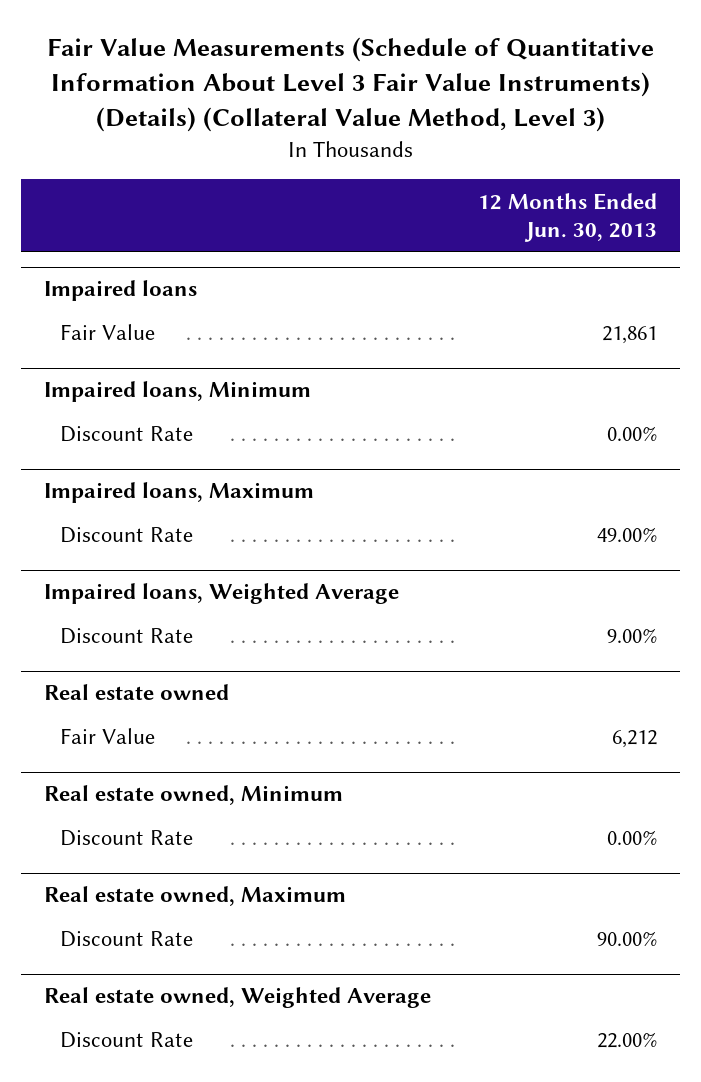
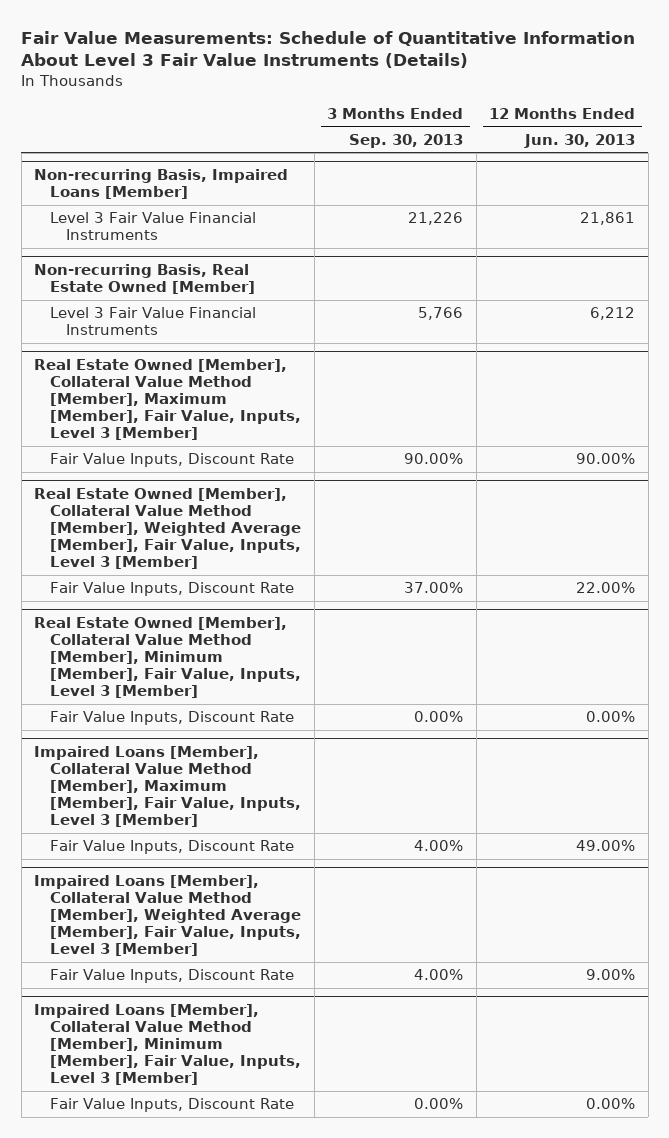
- Fair Value Measurements (Schedule of Quantitative Information About Level 3 Fair Value Instruments) (Details) (Collateral Value Method, Level 3)
+ Fair Value Measurements: Schedule of Quantitative Information About Level 3 Fair Value Instruments (Details)
- | 12 Months Ended Jun. 30, 2013
+ | 3 Months Ended Sep. 30, 2013 | 12 Months Ended Jun. 30, 2013
- Impaired loans
- Fair Value | 21,861
- Impaired loans, Minimum
- Discount Rate | 0.00%
- Impaired loans, Maximum
- Discount Rate | 49.00%
- Impaired loans, Weighted Average
- Discount Rate | 9.00%
- Real estate owned
- Fair Value | 6,212
- Real estate owned, Minimum
- Discount Rate | 0.00%
- Real estate owned, Maximum
- Discount Rate | 90.00%
- Real estate owned, Weighted Average
- Discount Rate | 22.00%
+ Non-recurring Basis, Impaired Loans [Member]
+ Level 3 Fair Value Financial Instruments | 21,226 | 21,861
+ Non-recurring Basis, Real Estate Owned [Member]
+ Level 3 Fair Value Financial Instruments | 5,766 | 6,212
+ Real Estate Owned [Member], Collateral Value Method [Member], Maximum [Member], Fair Value, Inputs, Level 3 [Member]
+ Fair Value Inputs, Discount Rate | 90.00% | 90.00%
+ Real Estate Owned [Member], Collateral Value Method [Member], Weighted Average [Member], Fair Value, Inputs, Level 3 [Member]
+ Fair Value Inputs, Discount Rate | 37.00% | 22.00%
+ Real Estate Owned [Member], Collateral Value Method [Member], Minimum [Member], Fair Value, Inputs, Level 3 [Member]
+ Fair Value Inputs, Discount Rate | 0.00% | 0.00%
+ Impaired Loans [Member], Collateral Value Method [Member], Maximum [Member], Fair Value, Inputs, Level 3 [Member]
+ Fair Value Inputs, Discount Rate | 4.00% | 49.00%
+ Impaired Loans [Member], Collateral Value Method [Member], Weighted Average [Member], Fair Value, Inputs, Level 3 [Member]
+ Fair Value Inputs, Discount Rate | 4.00% | 9.00%
+ Impaired Loans [Member], Collateral Value Method [Member], Minimum [Member], Fair Value, Inputs, Level 3 [Member]
+ Fair Value Inputs, Discount Rate | 0.00% | 0.00%

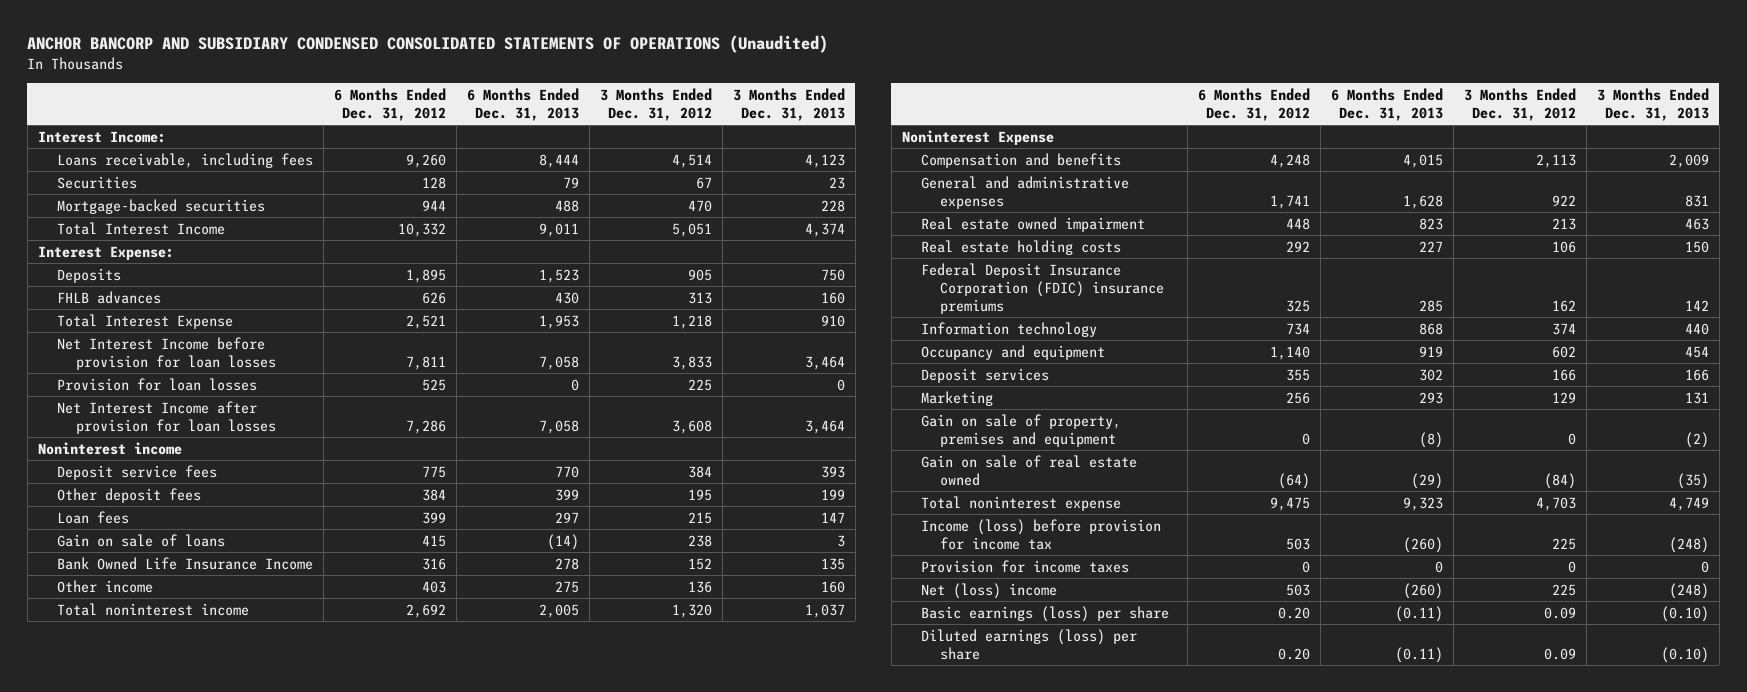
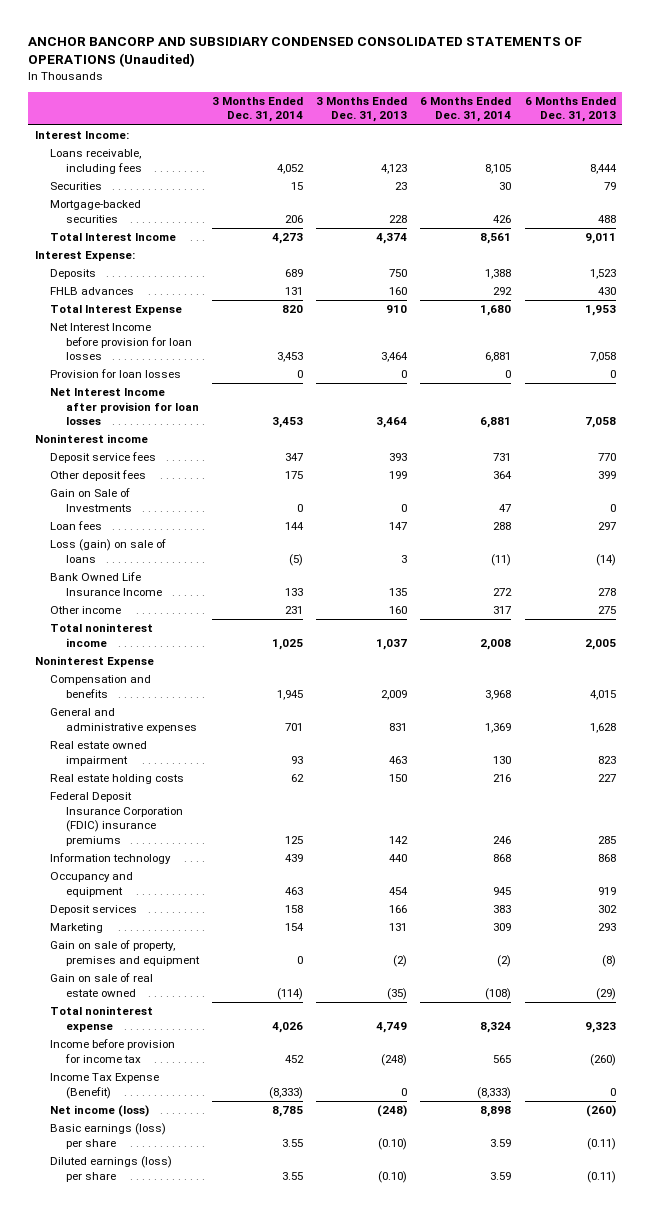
- | 6 Months Ended Dec. 31, 2012 | 6 Months Ended Dec. 31, 2013 | 3 Months Ended Dec. 31, 2012 | 3 Months Ended Dec. 31, 2013
+ | 3 Months Ended Dec. 31, 2014 | 3 Months Ended Dec. 31, 2013 | 6 Months Ended Dec. 31, 2014 | 6 Months Ended Dec. 31, 2013
+ Gain on Sale of Investments | 0 | 0 | 47 | 0
- Gain on sale of loans | 415 | (14) | 238 | 3
+ Loss (gain) on sale of loans | (5) | 3 | (11) | (14)
- Income (loss) before provision for income tax | 503 | (260) | 225 | (248)
- Provision for income taxes | 0 | 0 | 0 | 0
- Net (loss) income | 503 | (260) | 225 | (248)
+ Income before provision for income tax | 452 | (248) | 565 | (260)
+ Income Tax Expense (Benefit) | (8,333) | 0 | (8,333) | 0
+ Net income (loss) | 8,785 | (248) | 8,898 | (260)

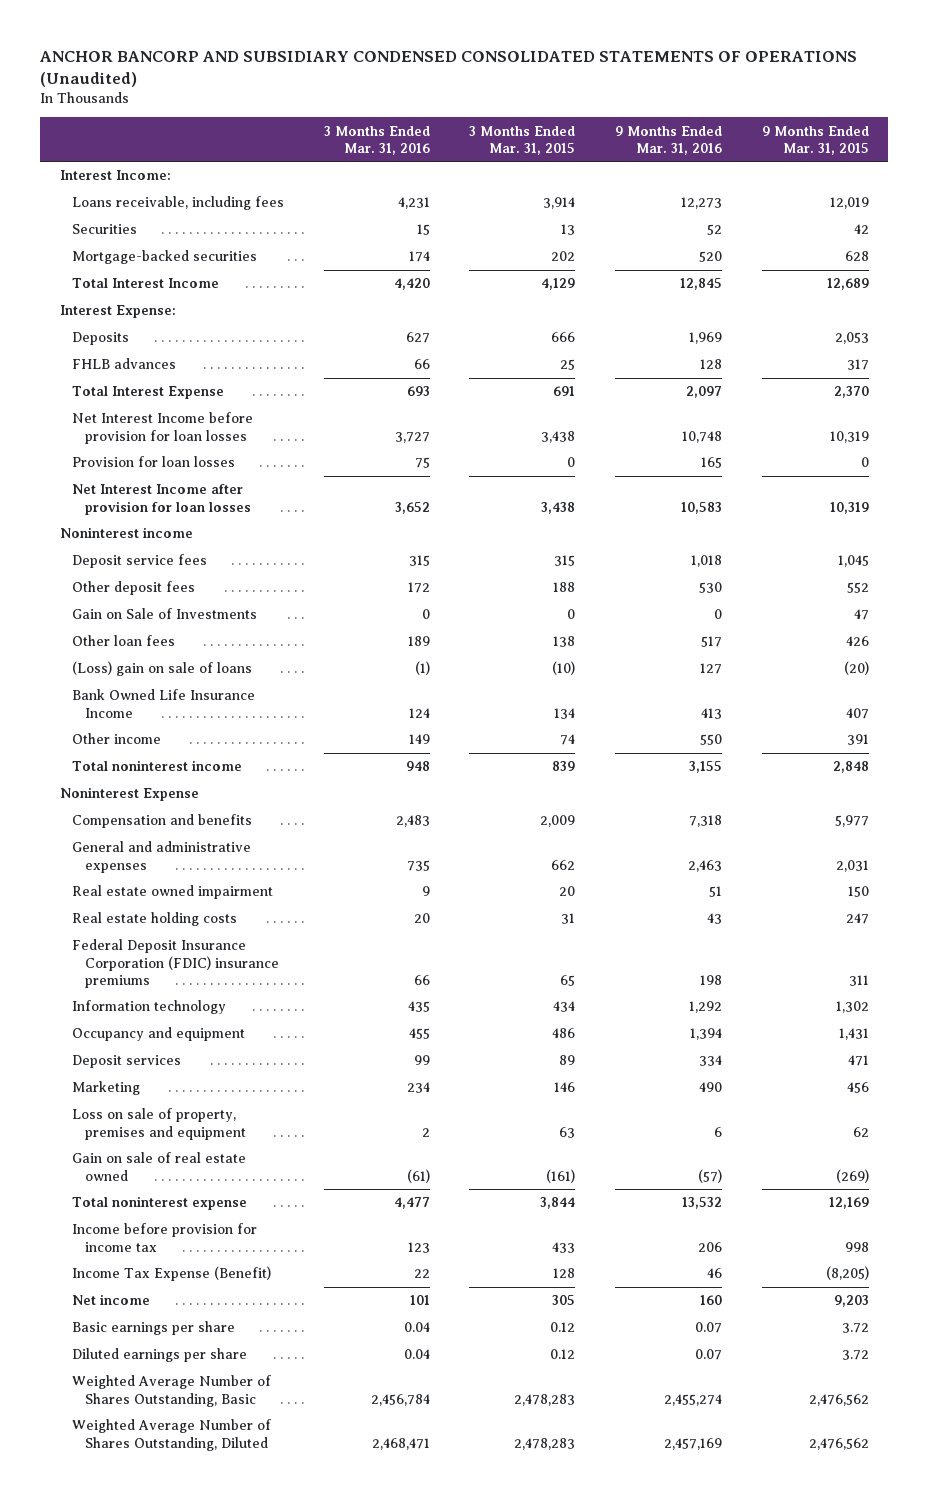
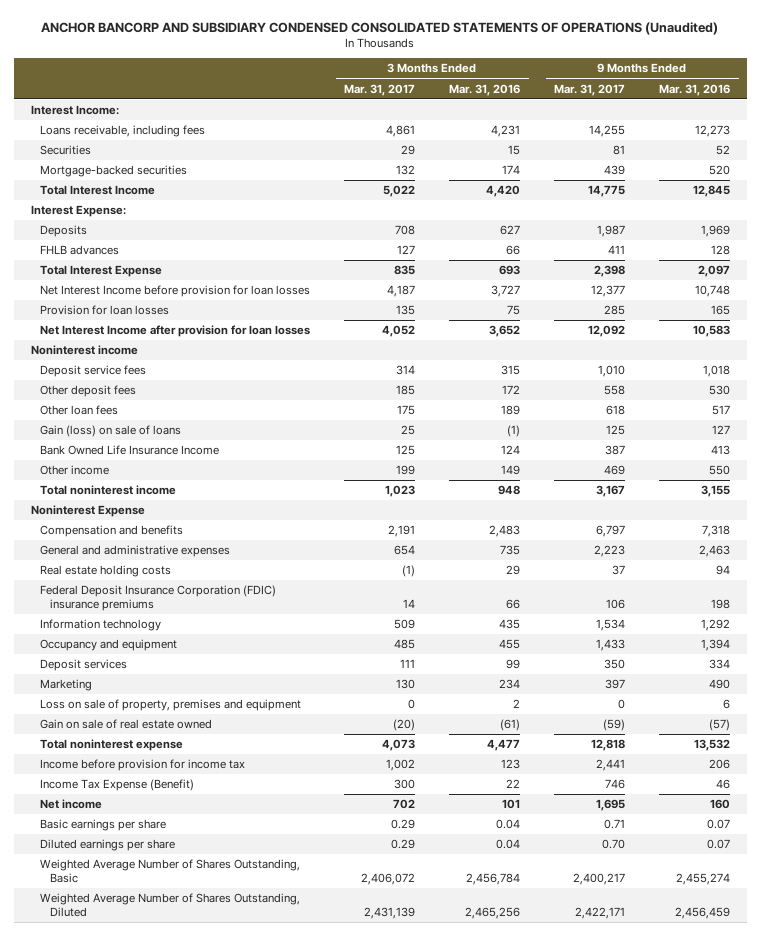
- | 3 Months Ended Mar. 31, 2016 | 3 Months Ended Mar. 31, 2015 | 9 Months Ended Mar. 31, 2016 | 9 Months Ended Mar. 31, 2015
+ | 3 Months Ended Mar. 31, 2017 | 3 Months Ended Mar. 31, 2016 | 9 Months Ended Mar. 31, 2017 | 9 Months Ended Mar. 31, 2016
- Gain on Sale of Investments | 0 | 0 | 0 | 47
- (Loss) gain on sale of loans | (1) | (10) | 127 | (20)
+ Gain (loss) on sale of loans | 25 | (1) | 125 | 127
- Real estate owned impairment | 9 | 20 | 51 | 150
- Real estate holding costs | 20 | 31 | 43 | 247
+ Real estate holding costs | (1) | 29 | 37 | 94
- Weighted Average Number of Shares Outstanding, Diluted | 2,468,471 | 2,478,283 | 2,457,169 | 2,476,562
+ Weighted Average Number of Shares Outstanding, Diluted | 2,431,139 | 2,465,256 | 2,422,171 | 2,456,459

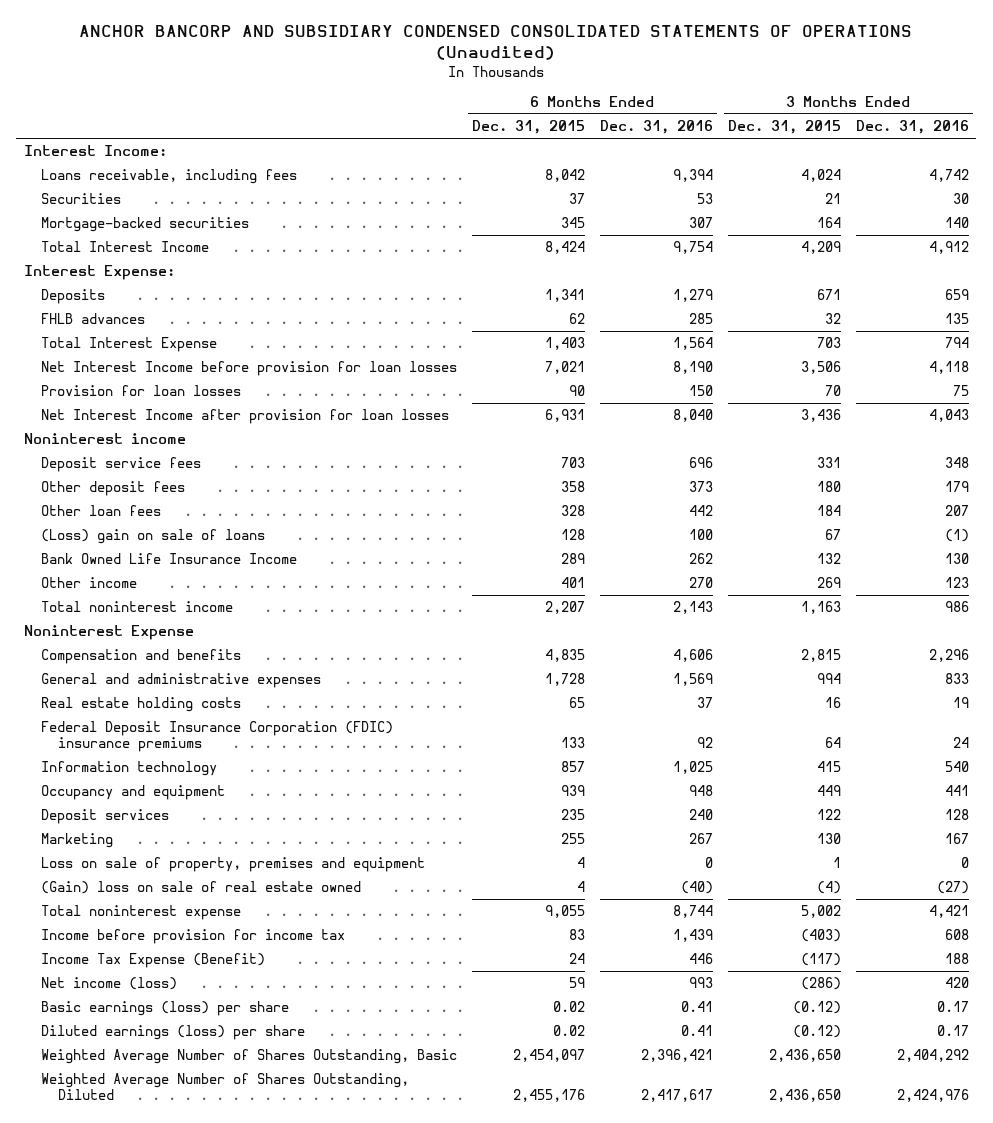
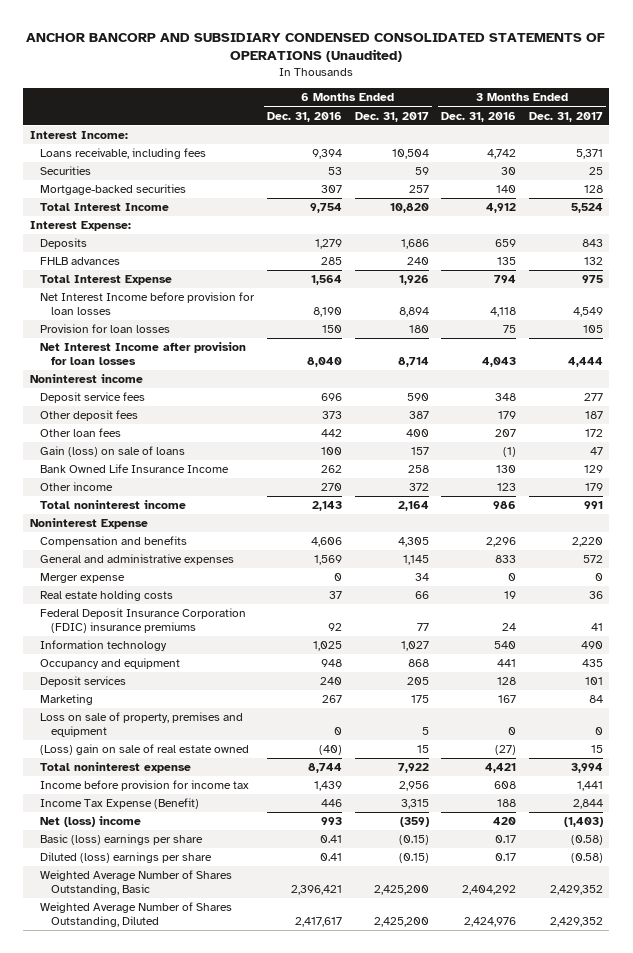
- | 6 Months Ended Dec. 31, 2015 | 6 Months Ended Dec. 31, 2016 | 3 Months Ended Dec. 31, 2015 | 3 Months Ended Dec. 31, 2016
+ | 6 Months Ended Dec. 31, 2016 | 6 Months Ended Dec. 31, 2017 | 3 Months Ended Dec. 31, 2016 | 3 Months Ended Dec. 31, 2017
- (Loss) gain on sale of loans | 128 | 100 | 67 | (1)
+ Gain (loss) on sale of loans | 100 | 157 | (1) | 47
+ Merger expense | 0 | 34 | 0 | 0
- (Gain) loss on sale of real estate owned | 4 | (40) | (4) | (27)
+ (Loss) gain on sale of real estate owned | (40) | 15 | (27) | 15
- Net income (loss) | 59 | 993 | (286) | 420
- Basic earnings (loss) per share | 0.02 | 0.41 | (0.12) | 0.17
- Diluted earnings (loss) per share | 0.02 | 0.41 | (0.12) | 0.17
+ Net (loss) income | 993 | (359) | 420 | (1,403)
+ Basic (loss) earnings per share | 0.41 | (0.15) | 0.17 | (0.58)
+ Diluted (loss) earnings per share | 0.41 | (0.15) | 0.17 | (0.58)

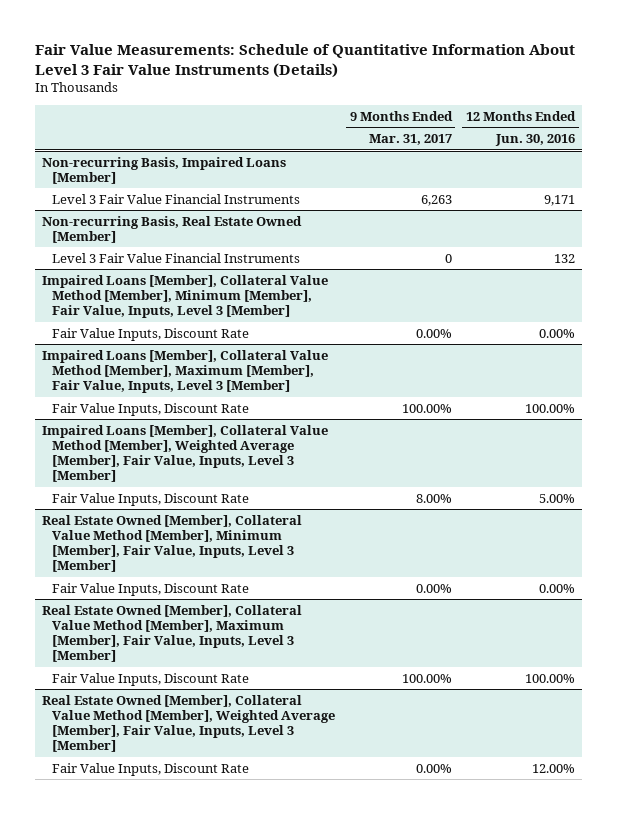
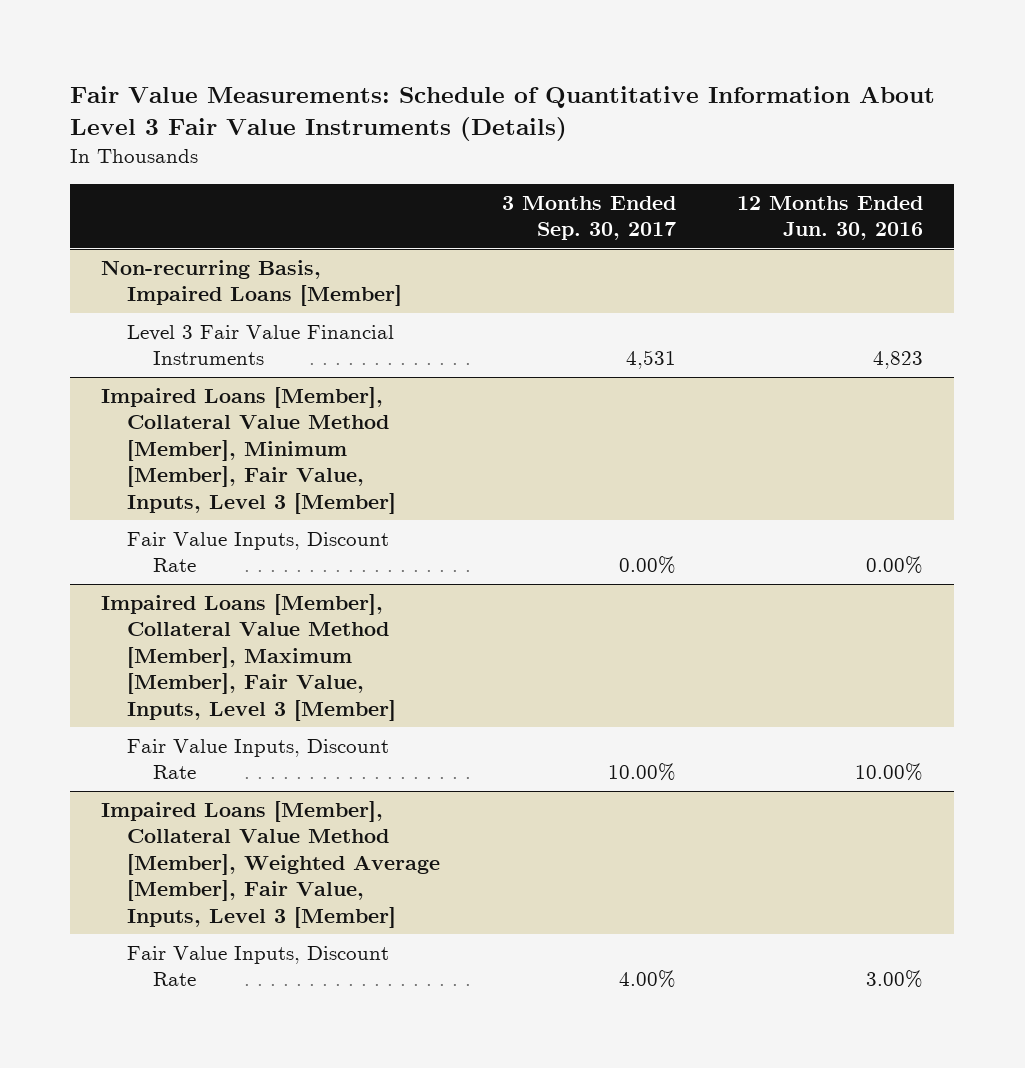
- | 9 Months Ended Mar. 31, 2017 | 12 Months Ended Jun. 30, 2016
+ | 3 Months Ended Sep. 30, 2017 | 12 Months Ended Jun. 30, 2016
@ Non-recurring Basis, Impaired Loans [Member]
- Level 3 Fair Value Financial Instruments | 6,263 | 9,171
- Non-recurring Basis, Real Estate Owned [Member]
- Level 3 Fair Value Financial Instruments | 0 | 132
@ Non-recurring Basis, Impaired Loans [Member]
+ Level 3 Fair Value Financial Instruments | 4,531 | 4,823
@ Impaired Loans [Member], Collateral Value Method [Member], Maximum [Member], Fair Value, Inputs, Level 3 [Member]
- Fair Value Inputs, Discount Rate | 100.00% | 100.00%
+ Fair Value Inputs, Discount Rate | 10.00% | 10.00%
@ Impaired Loans [Member], Collateral Value Method [Member], Weighted Average [Member], Fair Value, Inputs, Level 3 [Member]
- Fair Value Inputs, Discount Rate | 8.00% | 5.00%
- Real Estate Owned [Member], Collateral Value Method [Member], Minimum [Member], Fair Value, Inputs, Level 3 [Member]
- Fair Value Inputs, Discount Rate | 0.00% | 0.00%
- Real Estate Owned [Member], Collateral Value Method [Member], Maximum [Member], Fair Value, Inputs, Level 3 [Member]
- Fair Value Inputs, Discount Rate | 100.00% | 100.00%
- Real Estate Owned [Member], Collateral Value Method [Member], Weighted Average [Member], Fair Value, Inputs, Level 3 [Member]
- Fair Value Inputs, Discount Rate | 0.00% | 12.00%
@ Impaired Loans [Member], Collateral Value Method [Member], Weighted Average [Member], Fair Value, Inputs, Level 3 [Member]
+ Fair Value Inputs, Discount Rate | 4.00% | 3.00%

